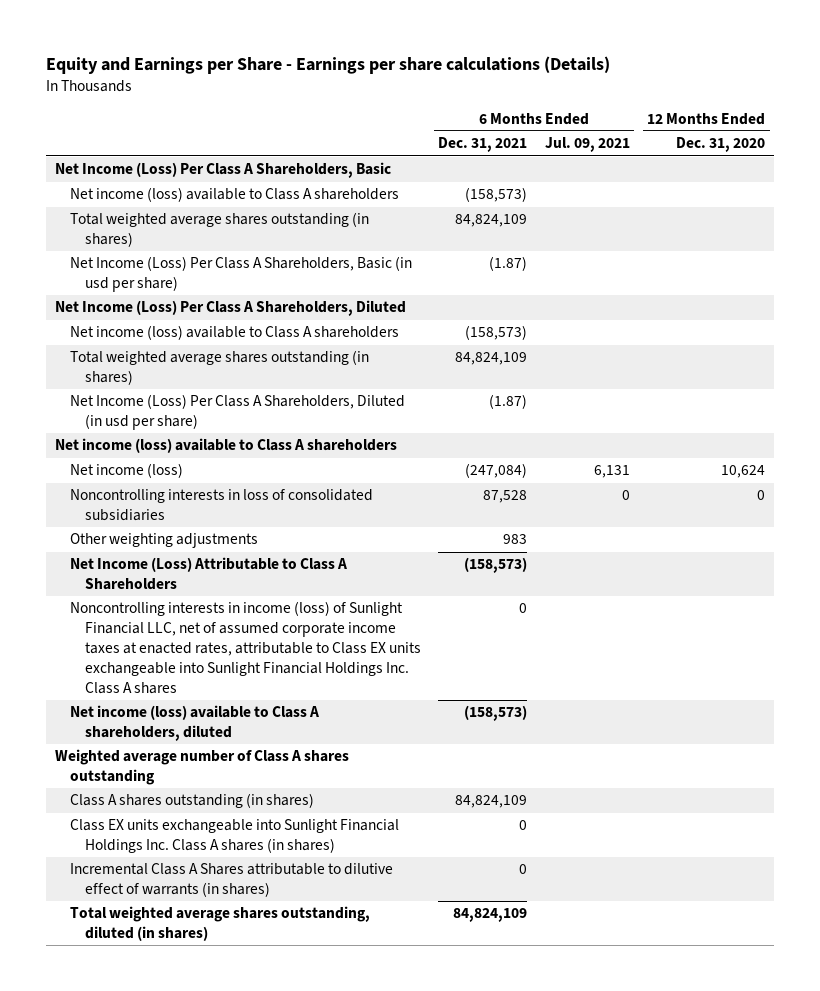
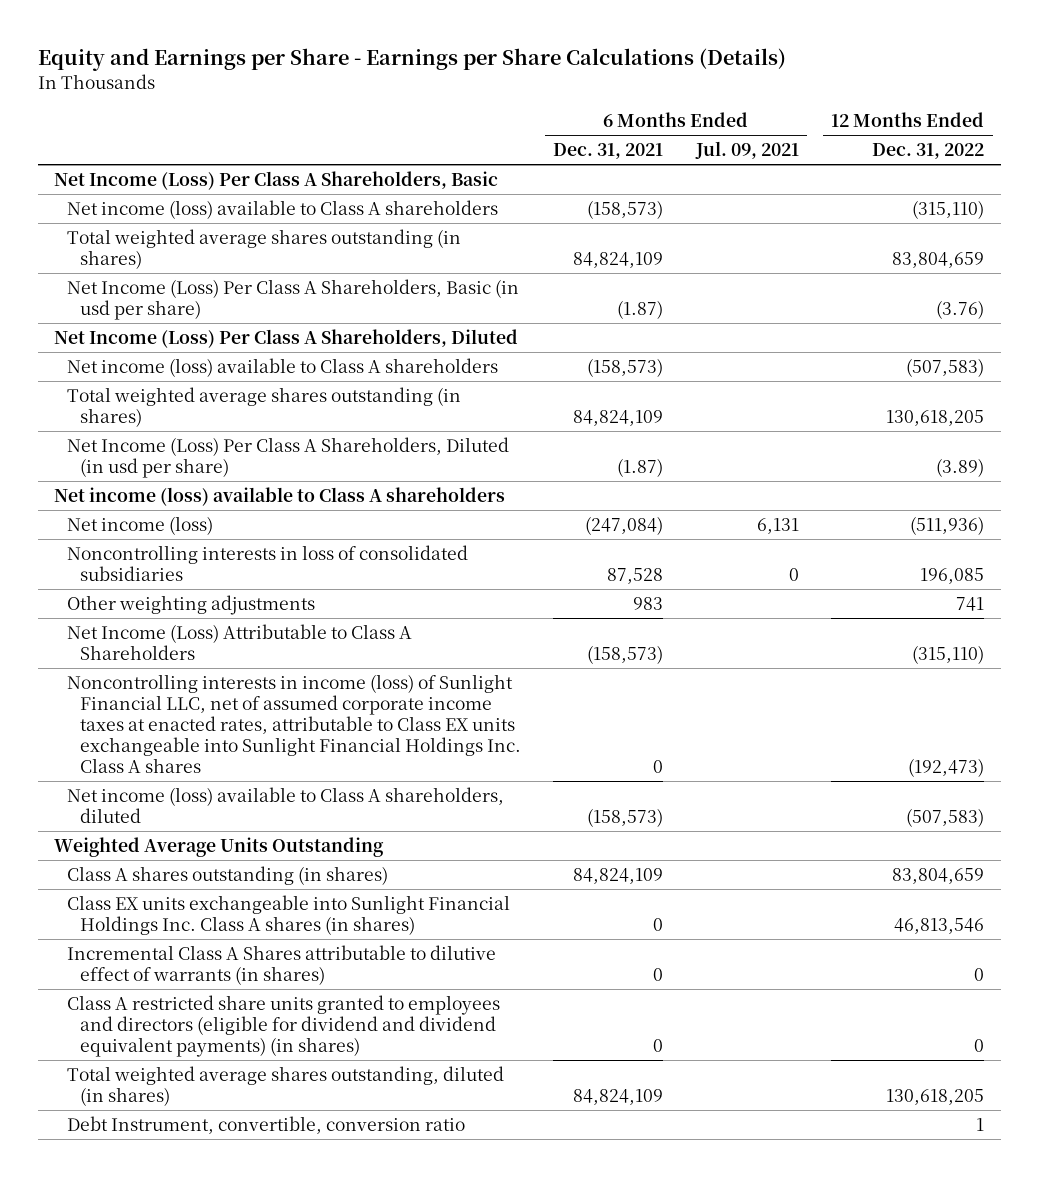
- Equity and Earnings per Share - Earnings per share calculations (Details)
+ Equity and Earnings per Share - Earnings per Share Calculations (Details)
- | 6 Months Ended Dec. 31, 2021 | 6 Months Ended Jul. 09, 2021 | 12 Months Ended Dec. 31, 2020
+ | 6 Months Ended Dec. 31, 2021 | 6 Months Ended Jul. 09, 2021 | 12 Months Ended Dec. 31, 2022
- Weighted average number of Class A shares outstanding
+ Weighted Average Units Outstanding
+ Class A restricted share units granted to employees and directors (eligible for dividend and dividend equivalent payments) (in shares) | 0 | | 0
+ Debt Instrument, convertible, conversion ratio | | | 1

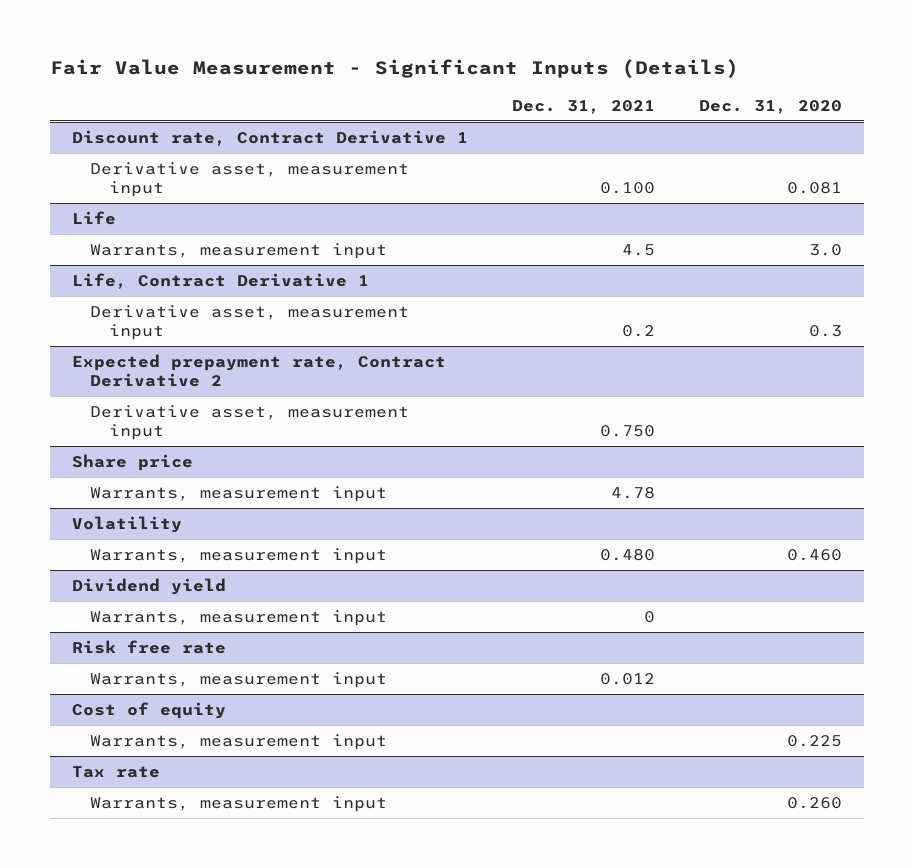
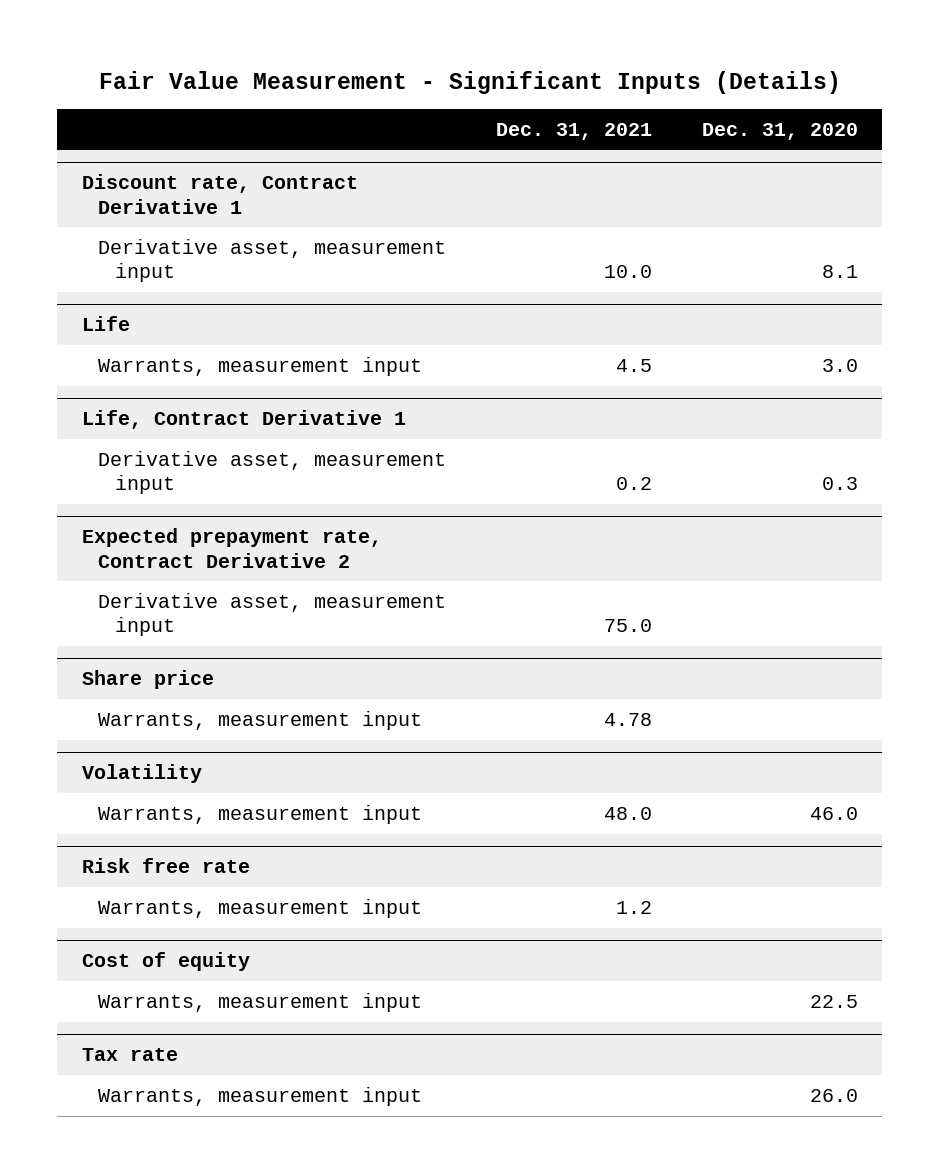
@ Discount rate, Contract Derivative 1
- Derivative asset, measurement input | 0.100 | 0.081
+ Derivative asset, measurement input | 10.0 | 8.1
@ Expected prepayment rate, Contract Derivative 2
- Derivative asset, measurement input | 0.750 |
+ Derivative asset, measurement input | 75.0 |
@ Volatility
- Warrants, measurement input | 0.480 | 0.460
- Dividend yield
- Warrants, measurement input | 0 |
@ Volatility
+ Warrants, measurement input | 48.0 | 46.0
@ Risk free rate
- Warrants, measurement input | 0.012 |
+ Warrants, measurement input | 1.2 |
@ Cost of equity
- Warrants, measurement input | | 0.225
+ Warrants, measurement input | | 22.5
@ Tax rate
- Warrants, measurement input | | 0.260
+ Warrants, measurement input | | 26.0

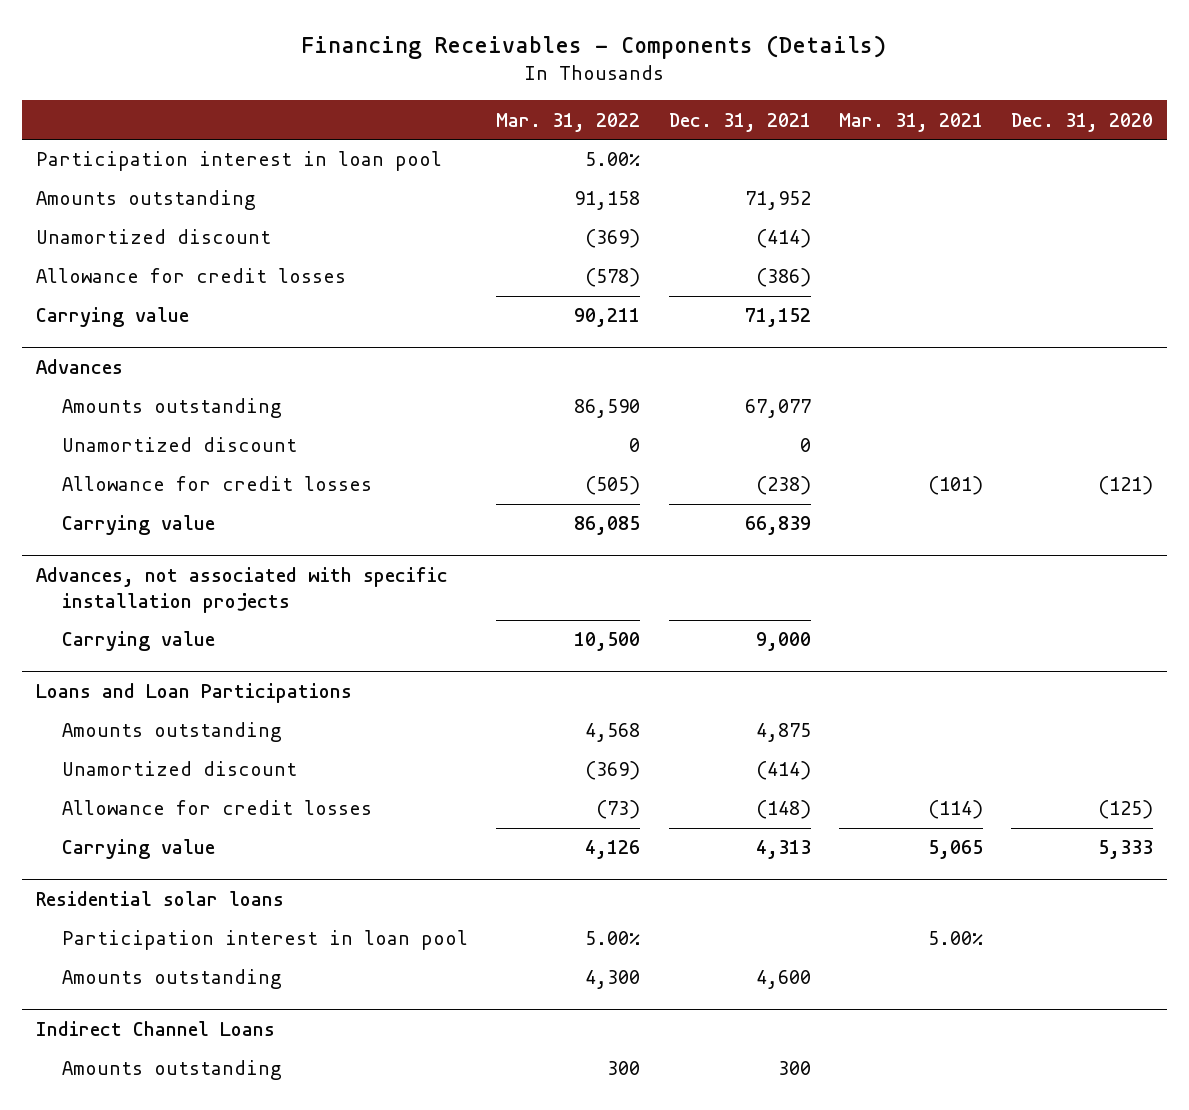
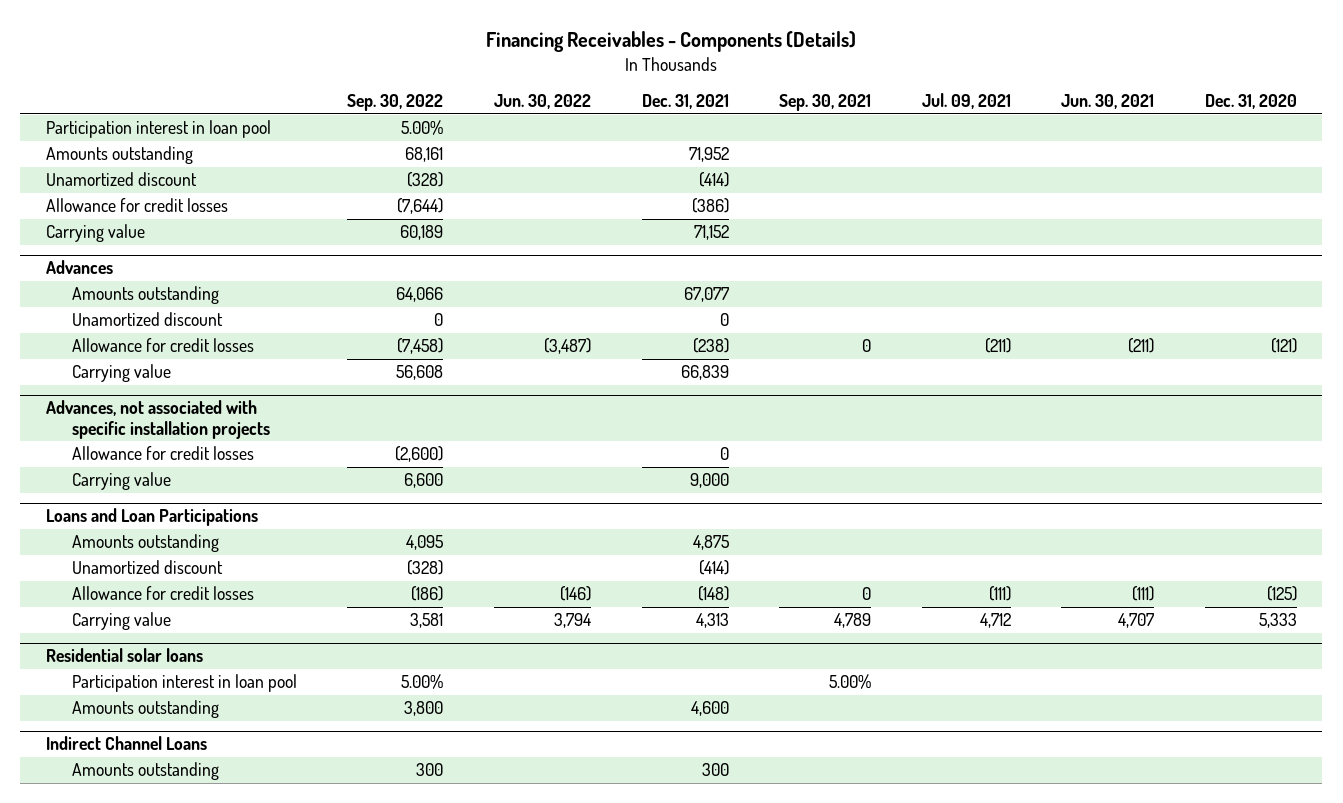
- | Mar. 31, 2022 | Dec. 31, 2021 | Mar. 31, 2021 | Dec. 31, 2020
+ | Sep. 30, 2022 | Jun. 30, 2022 | Dec. 31, 2021 | Sep. 30, 2021 | Jul. 09, 2021 | Jun. 30, 2021 | Dec. 31, 2020
@ Advances, not associated with specific installation projects
+ Allowance for credit losses | (2,600) | | 0 | | | |

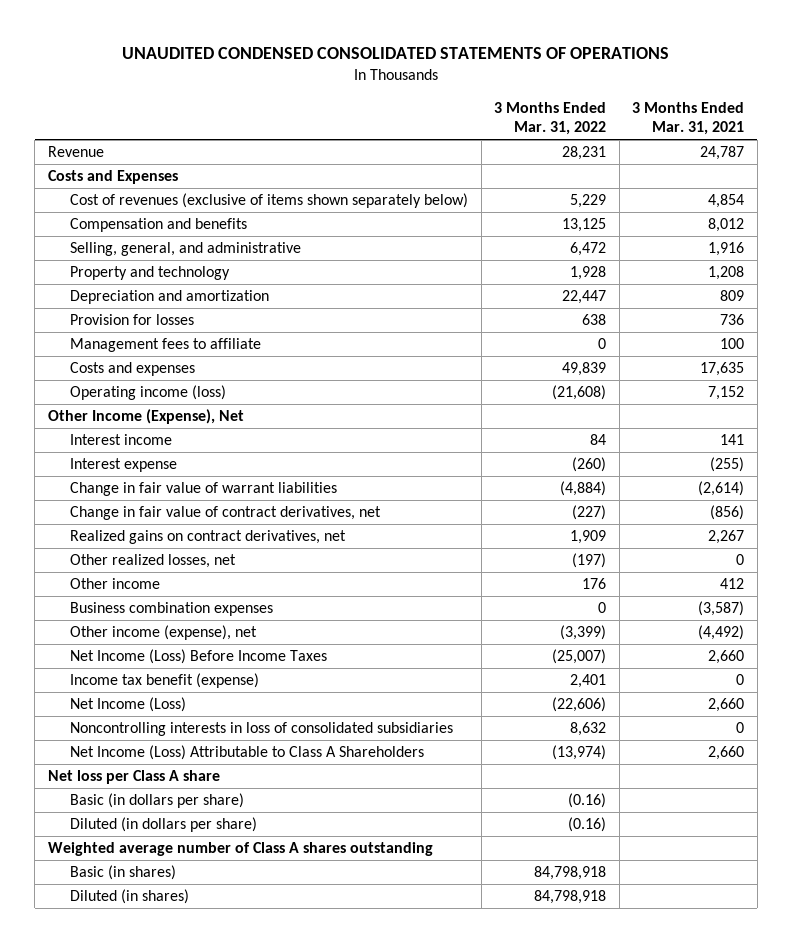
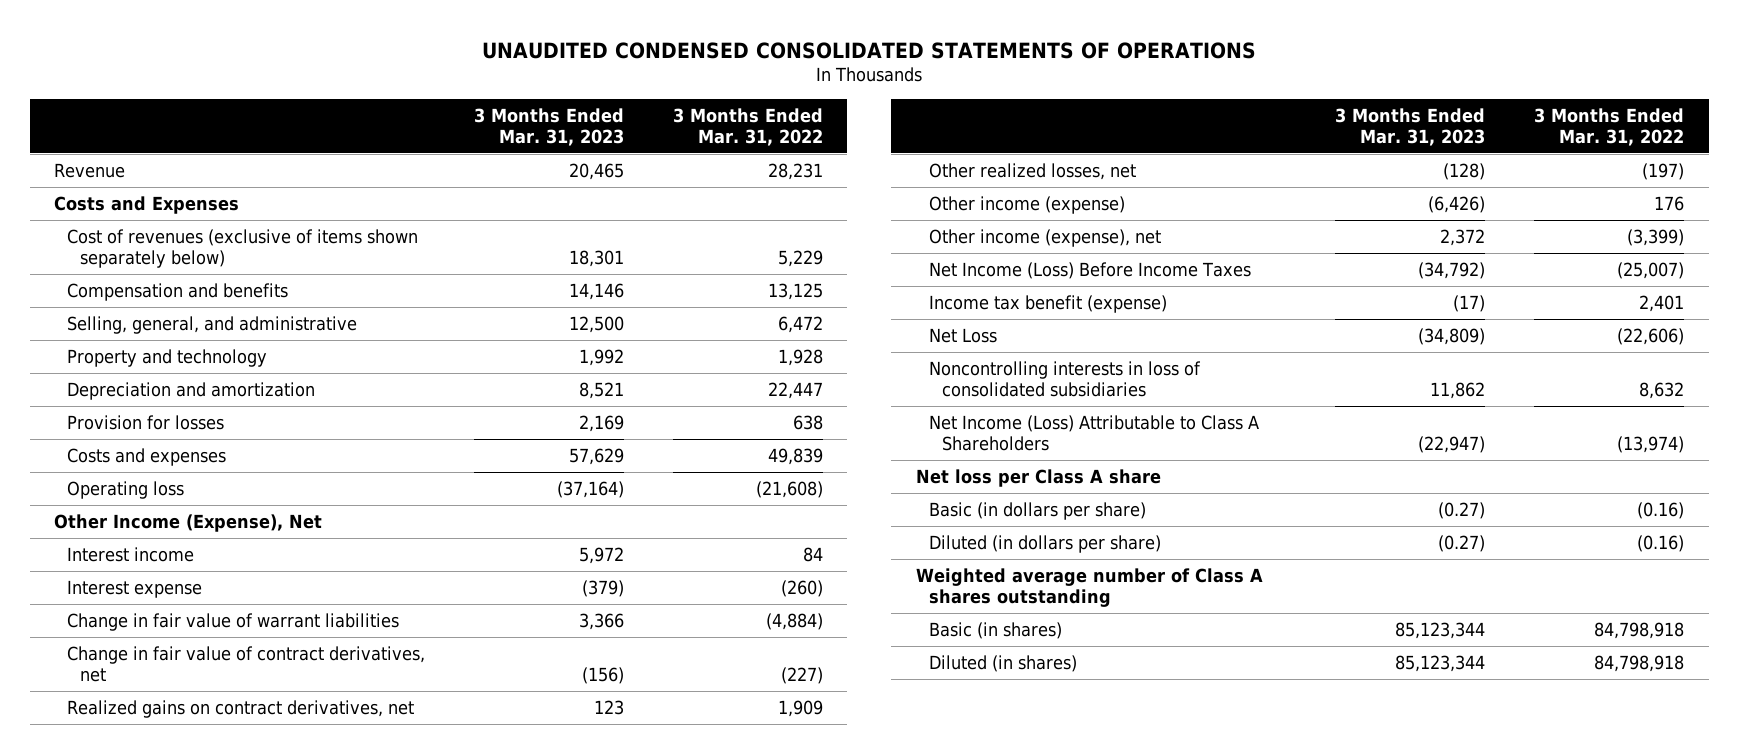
- | 3 Months Ended Mar. 31, 2022 | 3 Months Ended Mar. 31, 2021
+ | 3 Months Ended Mar. 31, 2023 | 3 Months Ended Mar. 31, 2022
- Management fees to affiliate | 0 | 100
- Operating income (loss) | (21,608) | 7,152
+ Operating loss | (37,164) | (21,608)
- Other income | 176 | 412
- Business combination expenses | 0 | (3,587)
+ Other income (expense) | (6,426) | 176
- Net Income (Loss) | (22,606) | 2,660
+ Net Loss | (34,809) | (22,606)

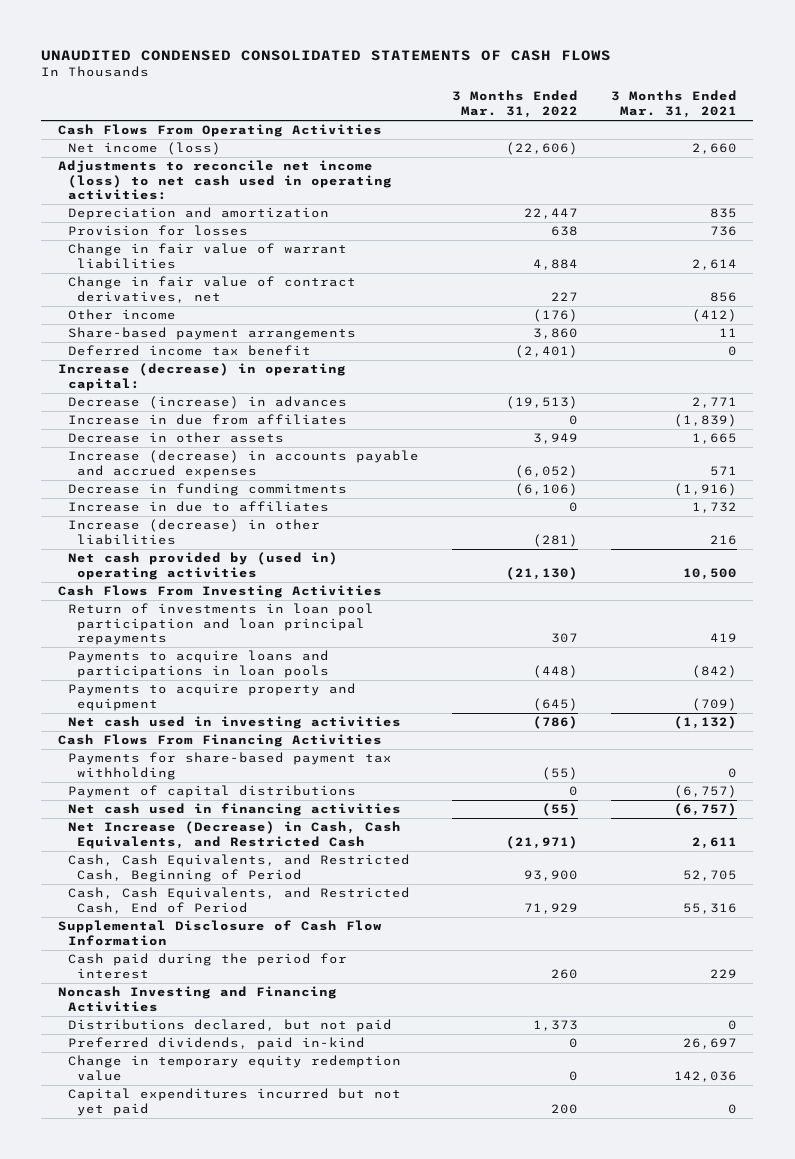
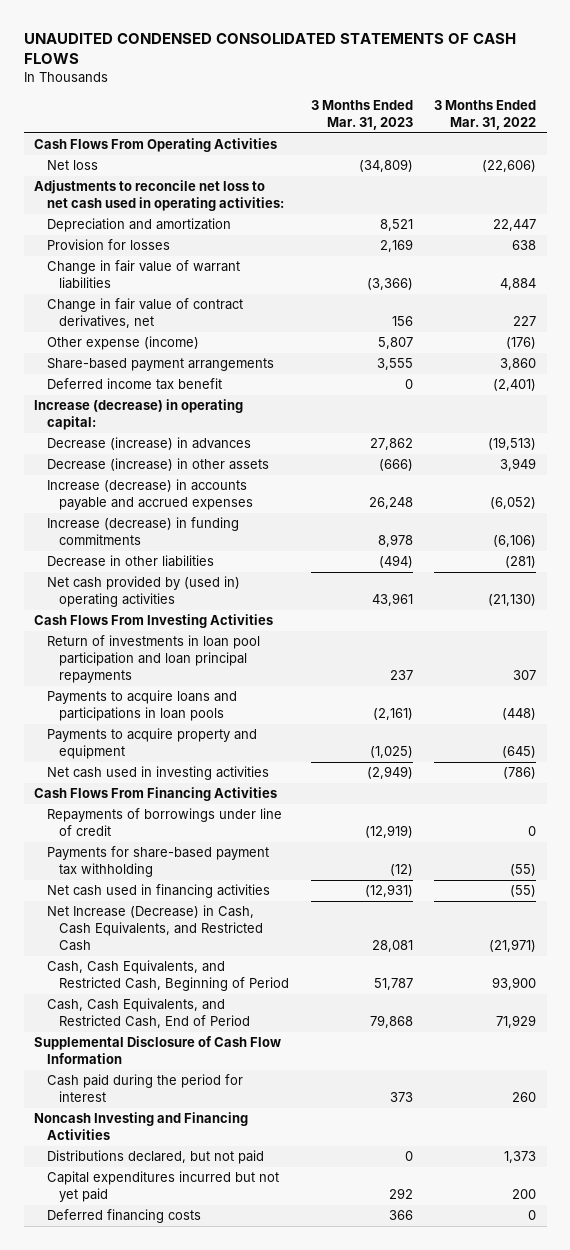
- | 3 Months Ended Mar. 31, 2022 | 3 Months Ended Mar. 31, 2021
+ | 3 Months Ended Mar. 31, 2023 | 3 Months Ended Mar. 31, 2022
- Net income (loss) | (22,606) | 2,660
- Adjustments to reconcile net income (loss) to net cash used in operating activities:
+ Net loss | (34,809) | (22,606)
+ Adjustments to reconcile net loss to net cash used in operating activities:
- Other income | (176) | (412)
+ Other expense (income) | 5,807 | (176)
- Increase in due from affiliates | 0 | (1,839)
- Decrease in other assets | 3,949 | 1,665
+ Decrease (increase) in other assets | (666) | 3,949
- Decrease in funding commitments | (6,106) | (1,916)
- Increase in due to affiliates | 0 | 1,732
- Increase (decrease) in other liabilities | (281) | 216
+ Increase (decrease) in funding commitments | 8,978 | (6,106)
+ Decrease in other liabilities | (494) | (281)
+ Repayments of borrowings under line of credit | (12,919) | 0
- Payment of capital distributions | 0 | (6,757)
- Preferred dividends, paid in-kind | 0 | 26,697
- Change in temporary equity redemption value | 0 | 142,036
+ Deferred financing costs | 366 | 0

